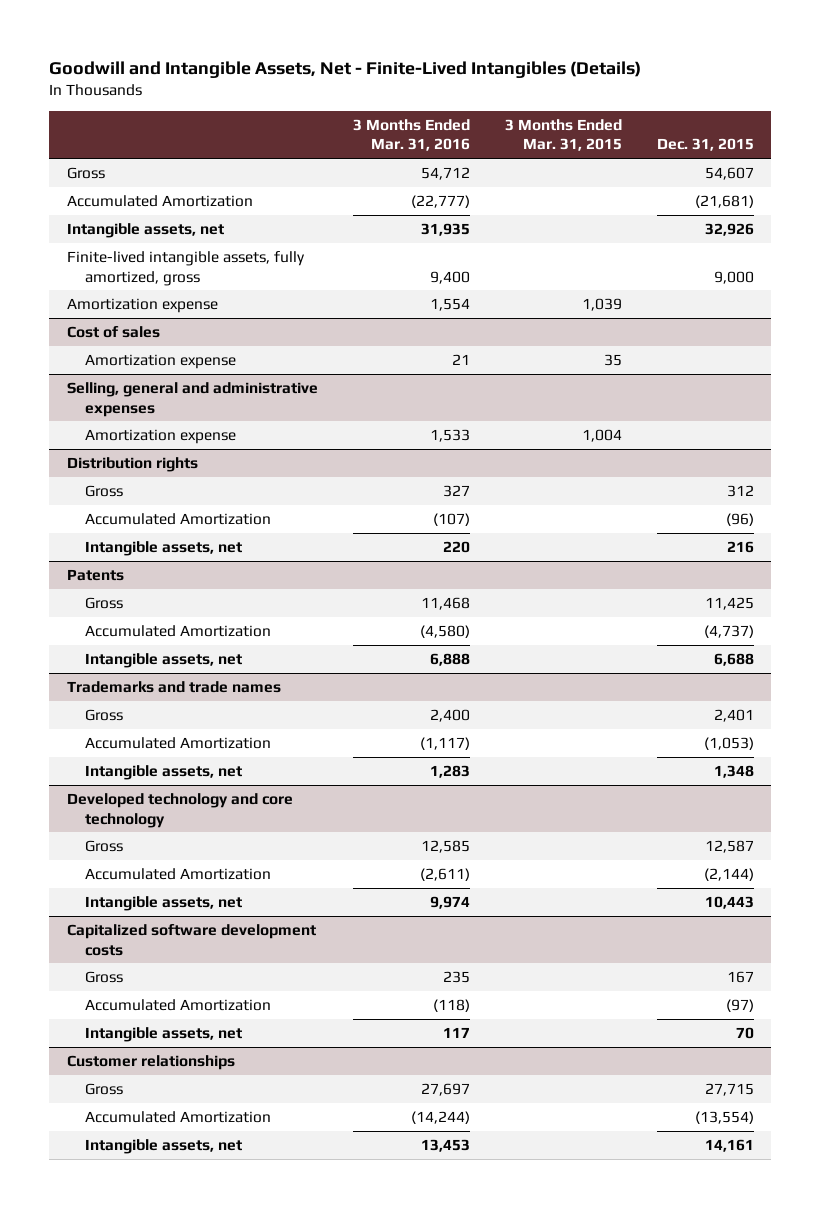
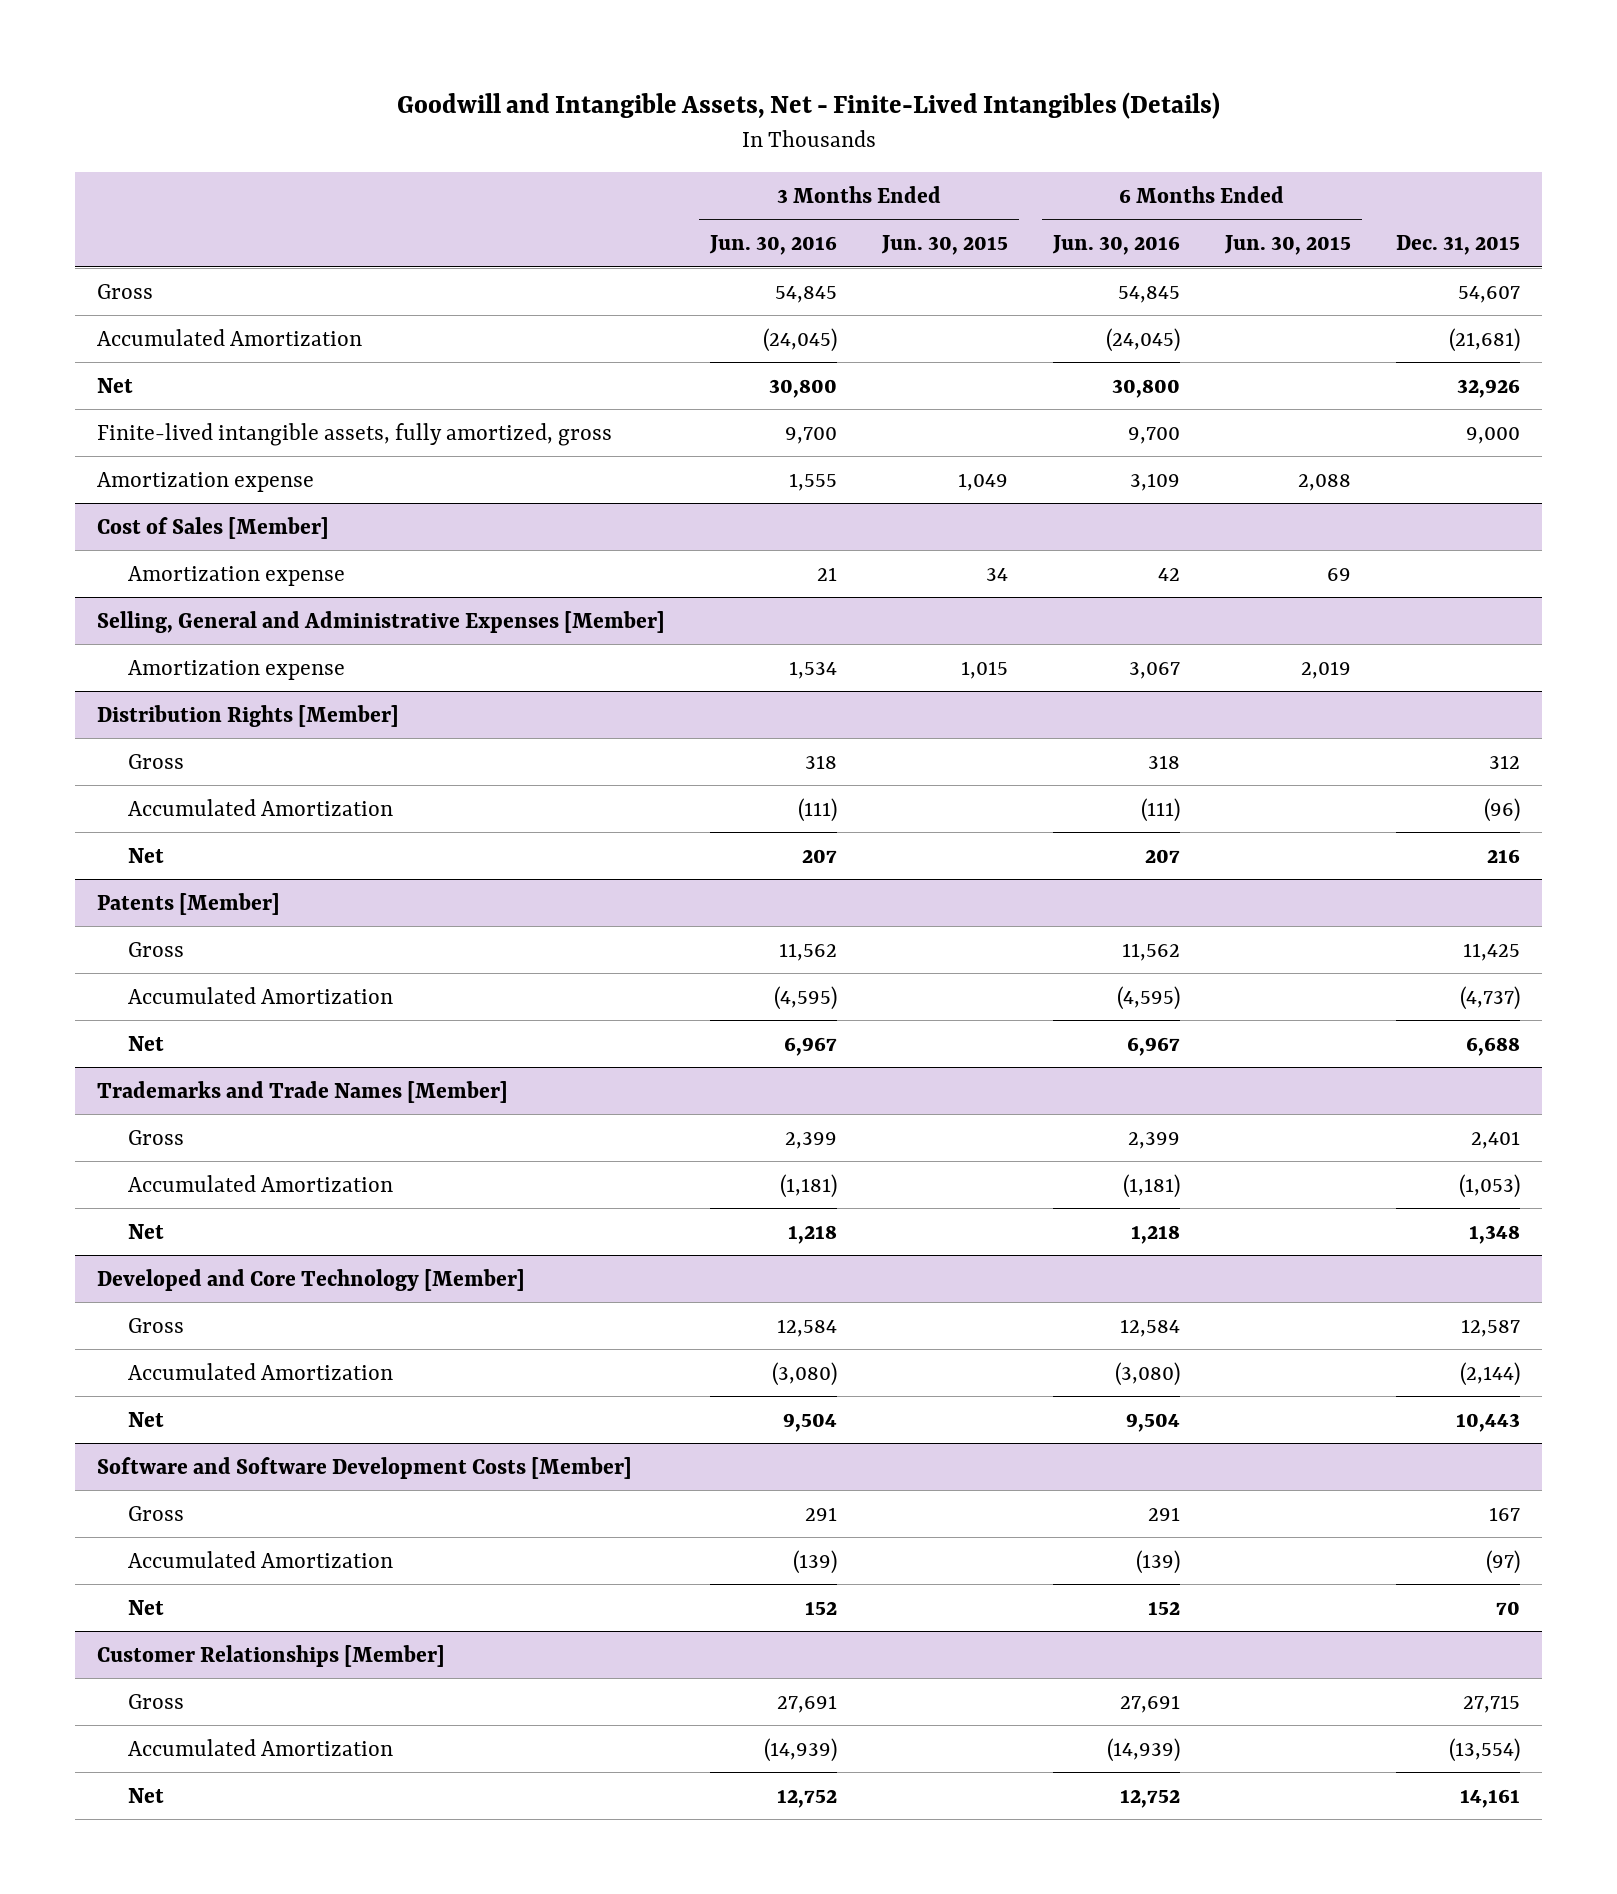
- | 3 Months Ended Mar. 31, 2016 | 3 Months Ended Mar. 31, 2015 | Dec. 31, 2015
+ | 3 Months Ended Jun. 30, 2016 | 3 Months Ended Jun. 30, 2015 | 6 Months Ended Jun. 30, 2016 | 6 Months Ended Jun. 30, 2015 | Dec. 31, 2015
- Intangible assets, net | 31,935 | | 32,926
+ Net | 30,800 | | 30,800 | | 32,926
- Cost of sales
+ Cost of Sales [Member]
- Selling, general and administrative expenses
+ Selling, General and Administrative Expenses [Member]
- Distribution rights
+ Distribution Rights [Member]
- Intangible assets, net | 220 | | 216
- Patents
+ Net | 207 | | 207 | | 216
+ Patents [Member]
- Intangible assets, net | 6,888 | | 6,688
- Trademarks and trade names
+ Net | 6,967 | | 6,967 | | 6,688
+ Trademarks and Trade Names [Member]
- Intangible assets, net | 1,283 | | 1,348
- Developed technology and core technology
+ Net | 1,218 | | 1,218 | | 1,348
+ Developed and Core Technology [Member]
- Intangible assets, net | 9,974 | | 10,443
- Capitalized software development costs
+ Net | 9,504 | | 9,504 | | 10,443
+ Software and Software Development Costs [Member]
- Intangible assets, net | 117 | | 70
- Customer relationships
+ Net | 152 | | 152 | | 70
+ Customer Relationships [Member]
- Intangible assets, net | 13,453 | | 14,161
+ Net | 12,752 | | 12,752 | | 14,161

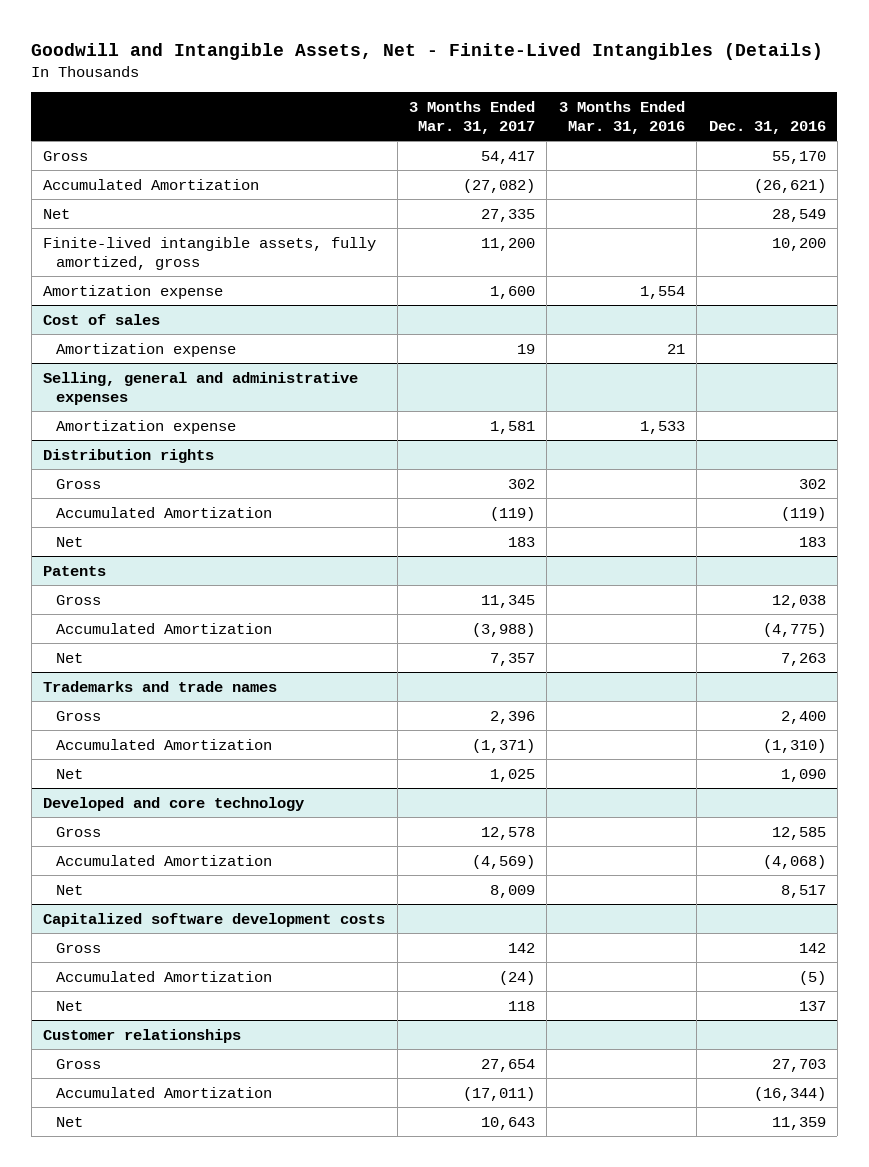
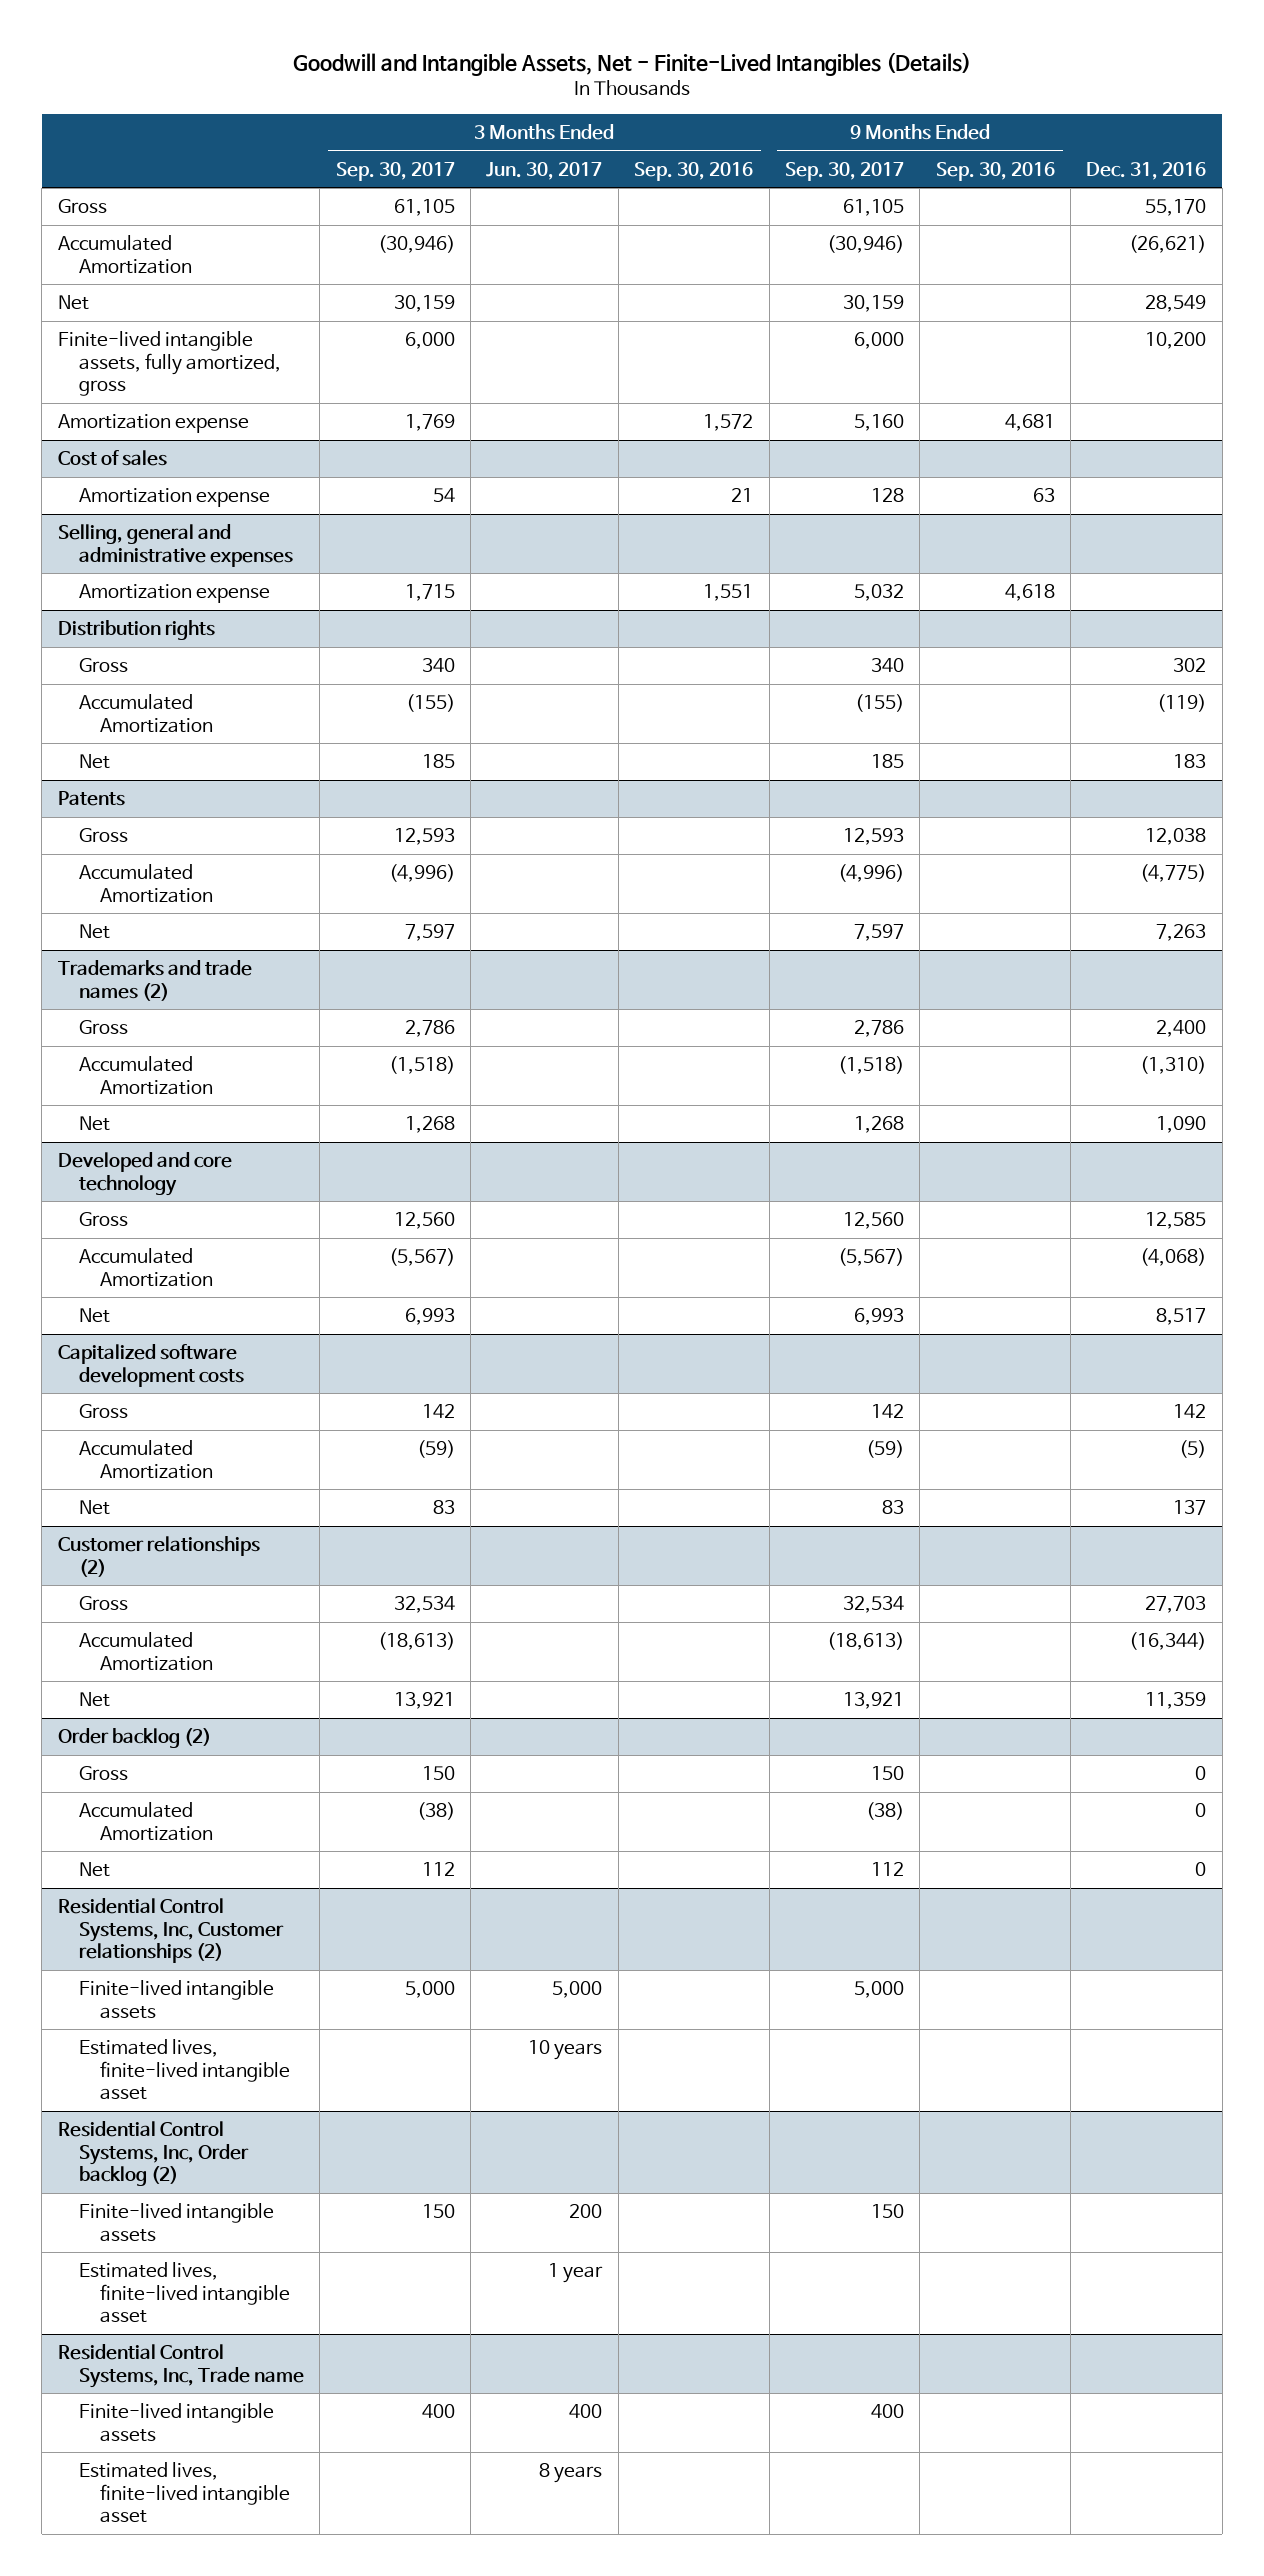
- | 3 Months Ended Mar. 31, 2017 | 3 Months Ended Mar. 31, 2016 | Dec. 31, 2016
+ | 3 Months Ended Sep. 30, 2017 | 3 Months Ended Jun. 30, 2017 | 3 Months Ended Sep. 30, 2016 | 9 Months Ended Sep. 30, 2017 | 9 Months Ended Sep. 30, 2016 | Dec. 31, 2016
- Trademarks and trade names
+ Trademarks and trade names (2)
- Customer relationships
+ Customer relationships (2)
+ Order backlog (2)
+ Gross | 150 | | | 150 | | 0
+ Accumulated Amortization | (38) | | | (38) | | 0
+ Net | 112 | | | 112 | | 0
+ Residential Control Systems, Inc, Customer relationships (2)
+ Finite-lived intangible assets | 5,000 | 5,000 | | 5,000 | |
+ Estimated lives, finite-lived intangible asset | | 10 years | | | |
+ Residential Control Systems, Inc, Order backlog (2)
+ Finite-lived intangible assets | 150 | 200 | | 150 | |
+ Estimated lives, finite-lived intangible asset | | 1 year | | | |
+ Residential Control Systems, Inc, Trade name
+ Finite-lived intangible assets | 400 | 400 | | 400 | |
+ Estimated lives, finite-lived intangible asset | | 8 years | | | |

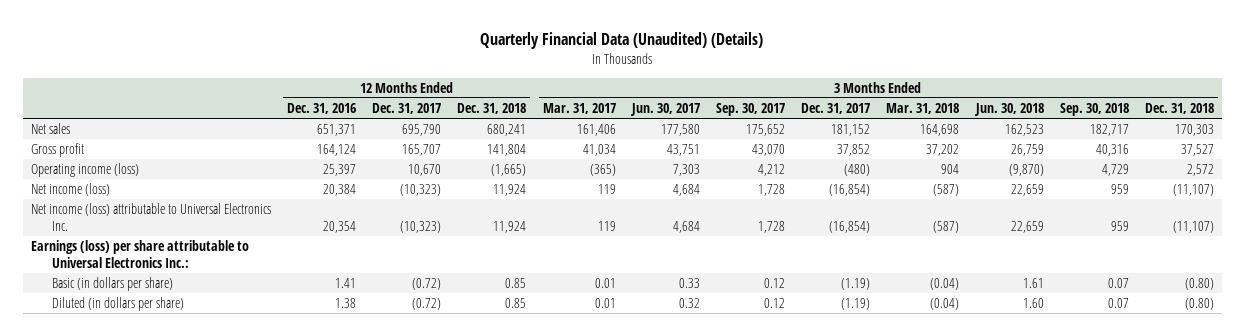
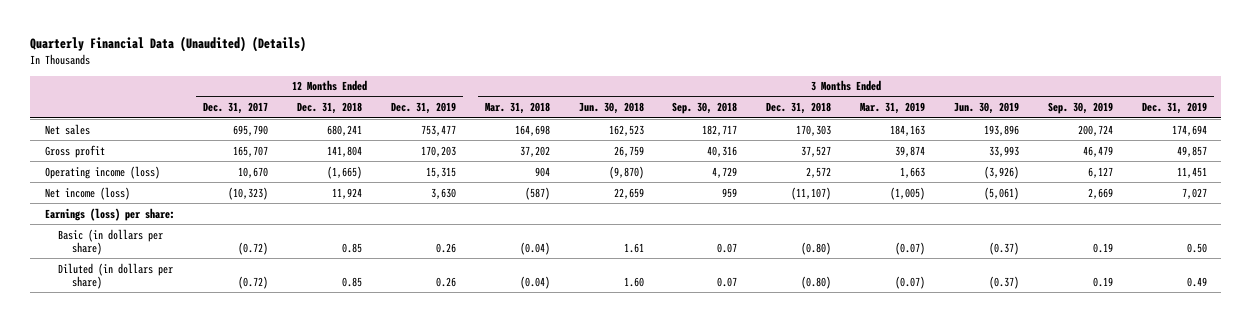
- | 12 Months Ended Dec. 31, 2016 | 12 Months Ended Dec. 31, 2017 | 12 Months Ended Dec. 31, 2018 | 3 Months Ended Mar. 31, 2017 | 3 Months Ended Jun. 30, 2017 | 3 Months Ended Sep. 30, 2017 | 3 Months Ended Dec. 31, 2017 | 3 Months Ended Mar. 31, 2018 | 3 Months Ended Jun. 30, 2018 | 3 Months Ended Sep. 30, 2018 | 3 Months Ended Dec. 31, 2018
+ | 12 Months Ended Dec. 31, 2017 | 12 Months Ended Dec. 31, 2018 | 12 Months Ended Dec. 31, 2019 | 3 Months Ended Mar. 31, 2018 | 3 Months Ended Jun. 30, 2018 | 3 Months Ended Sep. 30, 2018 | 3 Months Ended Dec. 31, 2018 | 3 Months Ended Mar. 31, 2019 | 3 Months Ended Jun. 30, 2019 | 3 Months Ended Sep. 30, 2019 | 3 Months Ended Dec. 31, 2019
- Net income (loss) attributable to Universal Electronics Inc. | 20,354 | (10,323) | 11,924 | 119 | 4,684 | 1,728 | (16,854) | (587) | 22,659 | 959 | (11,107)
- Earnings (loss) per share attributable to Universal Electronics Inc.:
+ Earnings (loss) per share:

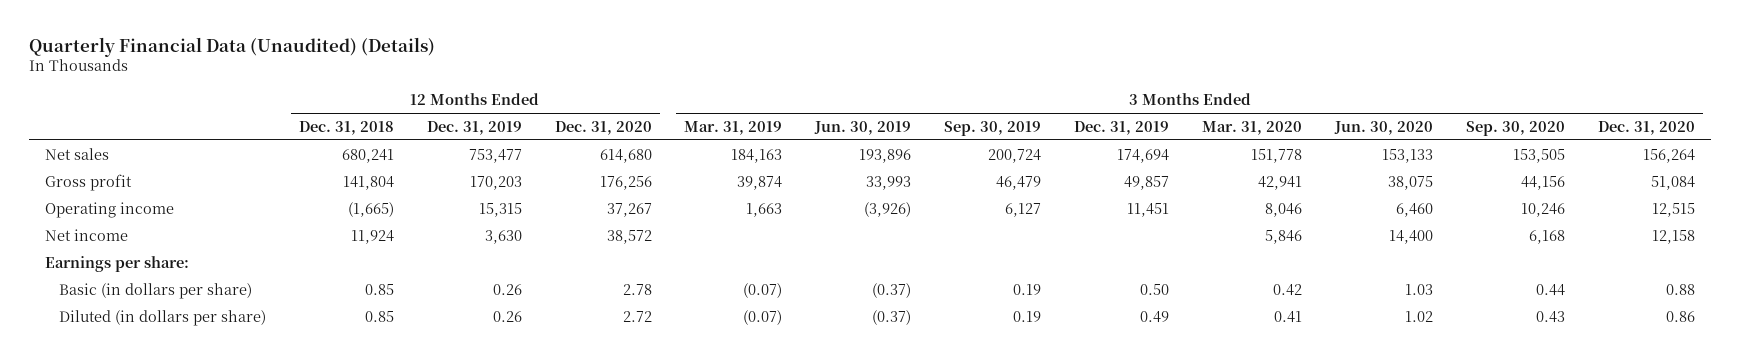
- | 12 Months Ended Dec. 31, 2017 | 12 Months Ended Dec. 31, 2018 | 12 Months Ended Dec. 31, 2019 | 3 Months Ended Mar. 31, 2018 | 3 Months Ended Jun. 30, 2018 | 3 Months Ended Sep. 30, 2018 | 3 Months Ended Dec. 31, 2018 | 3 Months Ended Mar. 31, 2019 | 3 Months Ended Jun. 30, 2019 | 3 Months Ended Sep. 30, 2019 | 3 Months Ended Dec. 31, 2019
+ | 12 Months Ended Dec. 31, 2018 | 12 Months Ended Dec. 31, 2019 | 12 Months Ended Dec. 31, 2020 | 3 Months Ended Mar. 31, 2019 | 3 Months Ended Jun. 30, 2019 | 3 Months Ended Sep. 30, 2019 | 3 Months Ended Dec. 31, 2019 | 3 Months Ended Mar. 31, 2020 | 3 Months Ended Jun. 30, 2020 | 3 Months Ended Sep. 30, 2020 | 3 Months Ended Dec. 31, 2020
- Operating income (loss) | 10,670 | (1,665) | 15,315 | 904 | (9,870) | 4,729 | 2,572 | 1,663 | (3,926) | 6,127 | 11,451
- Net income (loss) | (10,323) | 11,924 | 3,630 | (587) | 22,659 | 959 | (11,107) | (1,005) | (5,061) | 2,669 | 7,027
- Earnings (loss) per share:
+ Operating income | (1,665) | 15,315 | 37,267 | 1,663 | (3,926) | 6,127 | 11,451 | 8,046 | 6,460 | 10,246 | 12,515
+ Net income | 11,924 | 3,630 | 38,572 | | | | | 5,846 | 14,400 | 6,168 | 12,158
+ Earnings per share:

